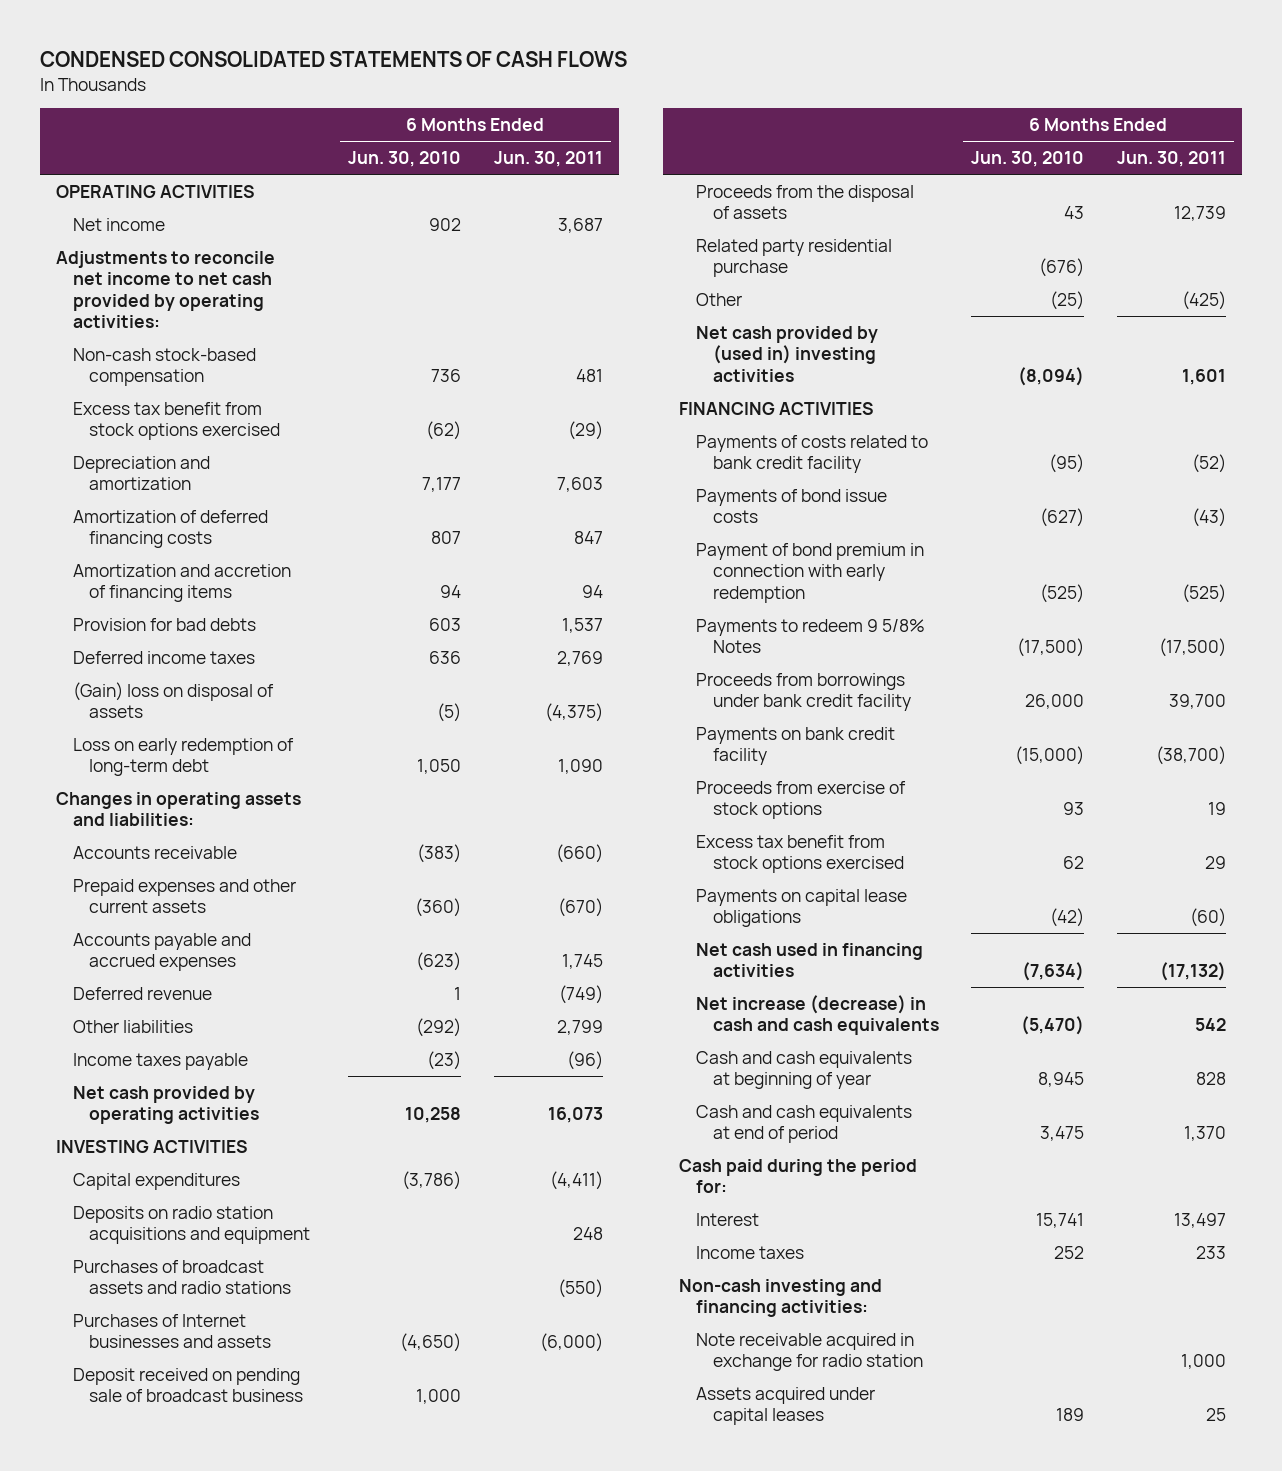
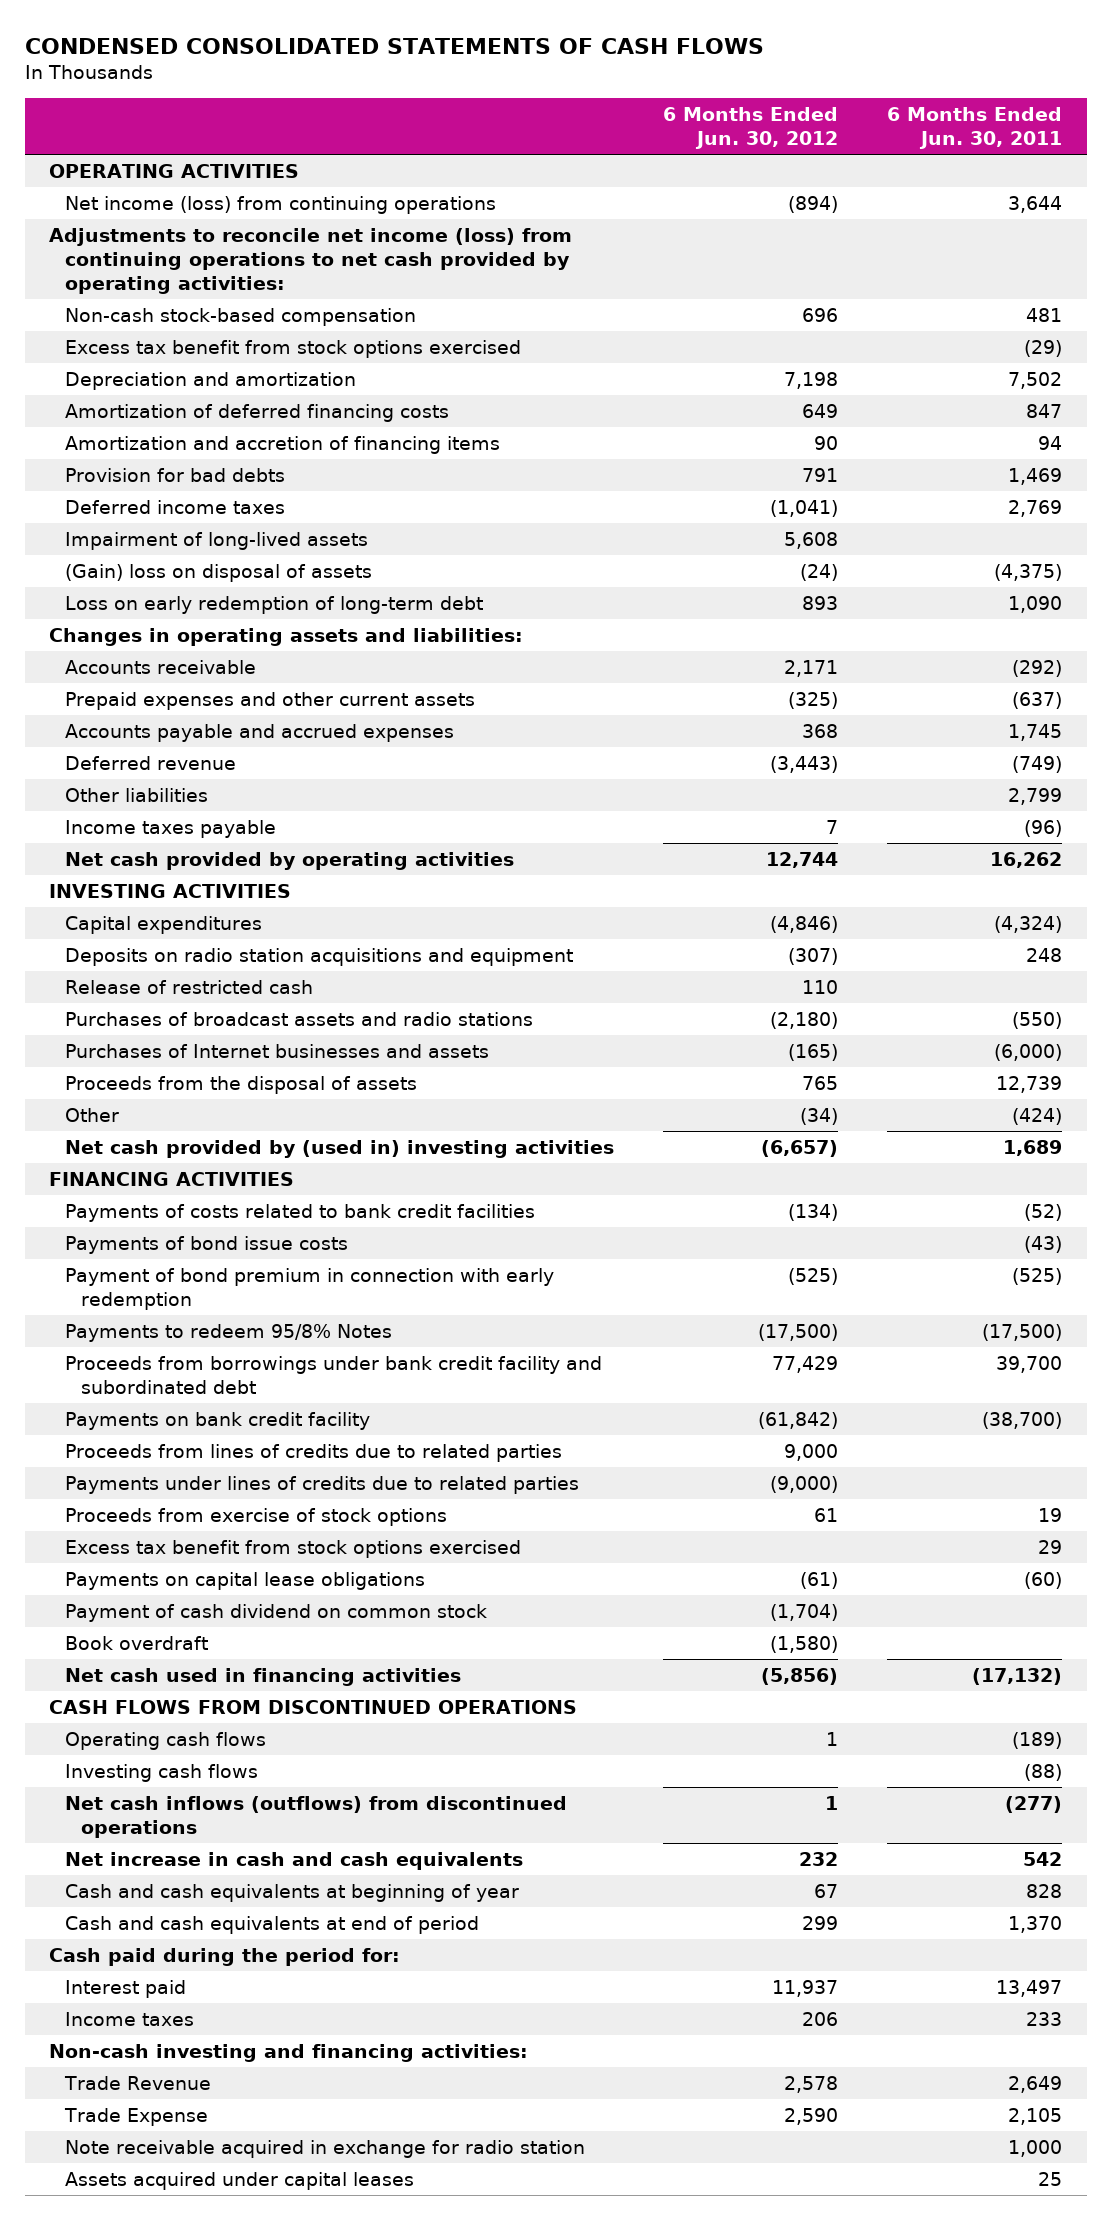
- | 6 Months Ended Jun. 30, 2010 | 6 Months Ended Jun. 30, 2011
+ | 6 Months Ended Jun. 30, 2012 | 6 Months Ended Jun. 30, 2011
- Net income | 902 | 3,687
- Adjustments to reconcile net income to net cash provided by operating activities:
+ Net income (loss) from continuing operations | (894) | 3,644
+ Adjustments to reconcile net income (loss) from continuing operations to net cash provided by operating activities:
- Depreciation and amortization | 7,177 | 7,603
+ Depreciation and amortization | 7,198 | 7,502
- Provision for bad debts | 603 | 1,537
+ Provision for bad debts | 791 | 1,469
+ Impairment of long-lived assets | 5,608 |
- Accounts receivable | (383) | (660)
- Prepaid expenses and other current assets | (360) | (670)
+ Accounts receivable | 2,171 | (292)
+ Prepaid expenses and other current assets | (325) | (637)
- Net cash provided by operating activities | 10,258 | 16,073
+ Net cash provided by operating activities | 12,744 | 16,262
- Capital expenditures | (3,786) | (4,411)
+ Capital expenditures | (4,846) | (4,324)
+ Release of restricted cash | 110 |
- Deposit received on pending sale of broadcast business | 1,000 |
- Related party residential purchase | (676) |
- Other | (25) | (425)
- Net cash provided by (used in) investing activities | (8,094) | 1,601
+ Other | (34) | (424)
+ Net cash provided by (used in) investing activities | (6,657) | 1,689
- Payments of costs related to bank credit facility | (95) | (52)
+ Payments of costs related to bank credit facilities | (134) | (52)
- Payments to redeem 9 5/8% Notes | (17,500) | (17,500)
- Proceeds from borrowings under bank credit facility | 26,000 | 39,700
+ Payments to redeem 95/8% Notes | (17,500) | (17,500)
+ Proceeds from borrowings under bank credit facility and subordinated debt | 77,429 | 39,700
+ Proceeds from lines of credits due to related parties | 9,000 |
+ Payments under lines of credits due to related parties | (9,000) |
+ Payment of cash dividend on common stock | (1,704) |
+ Book overdraft | (1,580) |
- Net increase (decrease) in cash and cash equivalents | (5,470) | 542
+ CASH FLOWS FROM DISCONTINUED OPERATIONS
+ Operating cash flows | 1 | (189)
+ Investing cash flows | | (88)
+ Net cash inflows (outflows) from discontinued operations | 1 | (277)
+ Net increase in cash and cash equivalents | 232 | 542
- Interest | 15,741 | 13,497
+ Interest paid | 11,937 | 13,497
+ Trade Revenue | 2,578 | 2,649
+ Trade Expense | 2,590 | 2,105

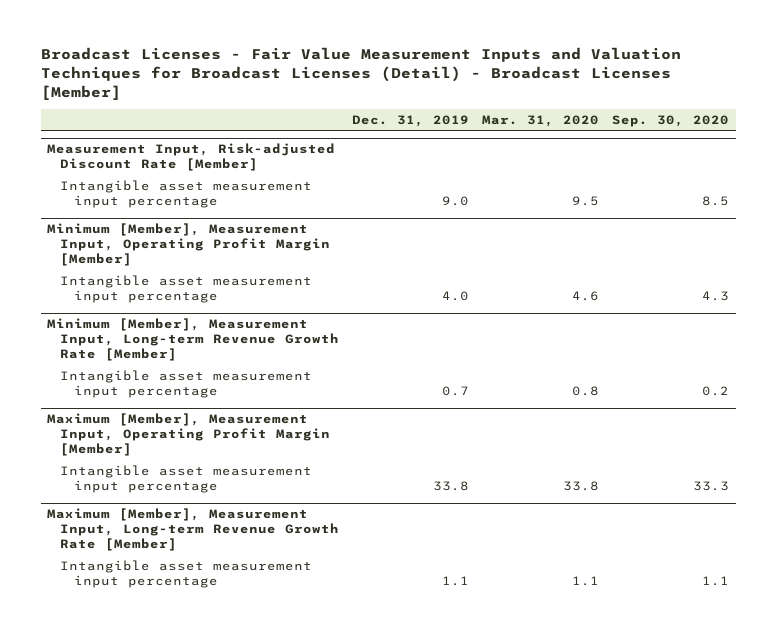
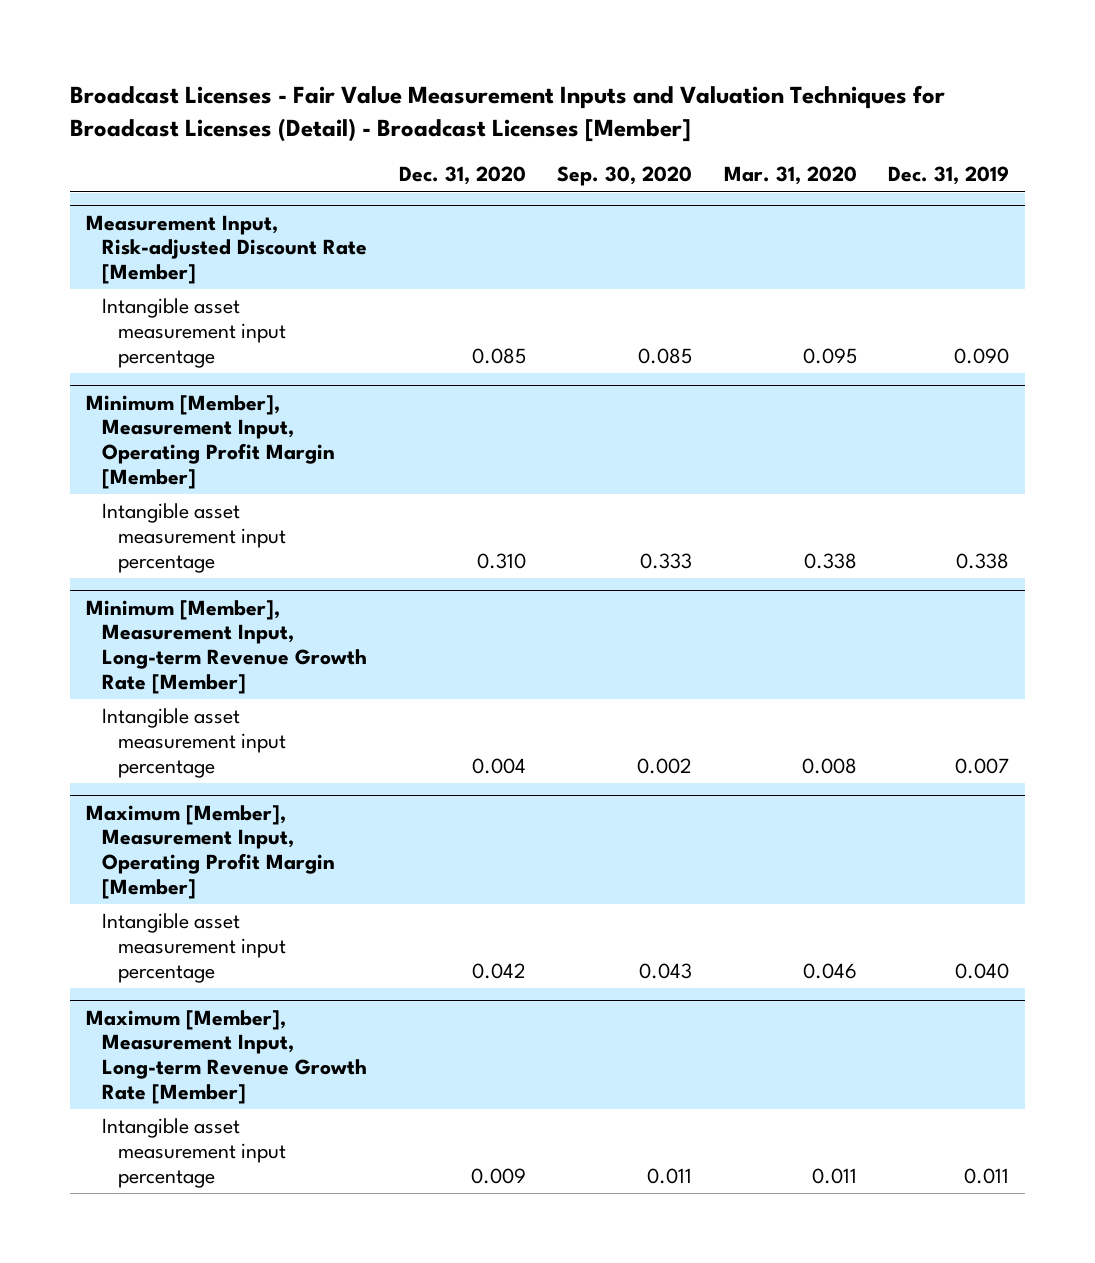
- | Dec. 31, 2019 | Mar. 31, 2020 | Sep. 30, 2020
+ | Dec. 31, 2020 | Sep. 30, 2020 | Mar. 31, 2020 | Dec. 31, 2019
@ Measurement Input, Risk-adjusted Discount Rate [Member]
- Intangible asset measurement input percentage | 9.0 | 9.5 | 8.5
+ Intangible asset measurement input percentage | 0.085 | 0.085 | 0.095 | 0.090
@ Minimum [Member], Measurement Input, Operating Profit Margin [Member]
- Intangible asset measurement input percentage | 4.0 | 4.6 | 4.3
+ Intangible asset measurement input percentage | 0.310 | 0.333 | 0.338 | 0.338
@ Minimum [Member], Measurement Input, Long-term Revenue Growth Rate [Member]
- Intangible asset measurement input percentage | 0.7 | 0.8 | 0.2
+ Intangible asset measurement input percentage | 0.004 | 0.002 | 0.008 | 0.007
@ Maximum [Member], Measurement Input, Operating Profit Margin [Member]
- Intangible asset measurement input percentage | 33.8 | 33.8 | 33.3
+ Intangible asset measurement input percentage | 0.042 | 0.043 | 0.046 | 0.040
@ Maximum [Member], Measurement Input, Long-term Revenue Growth Rate [Member]
- Intangible asset measurement input percentage | 1.1 | 1.1 | 1.1
+ Intangible asset measurement input percentage | 0.009 | 0.011 | 0.011 | 0.011

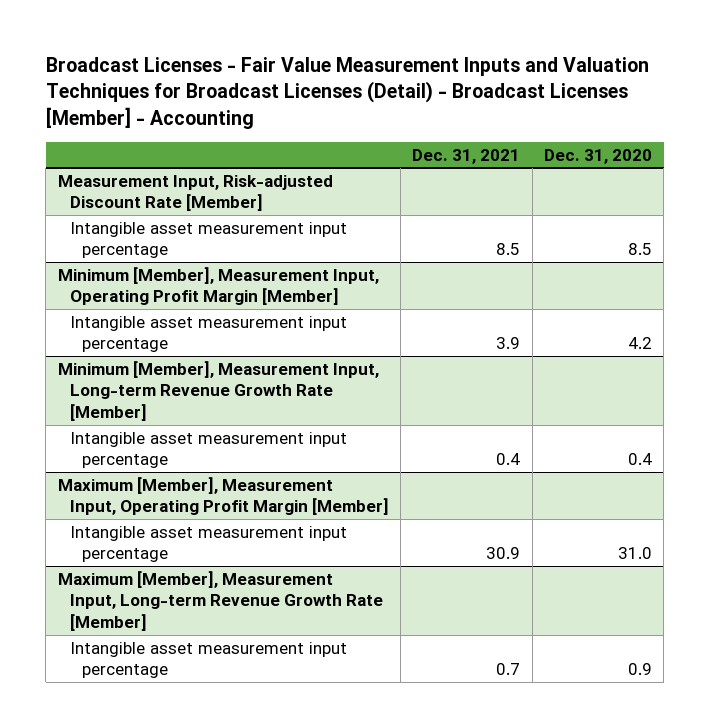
- Broadcast Licenses - Fair Value Measurement Inputs and Valuation Techniques for Broadcast Licenses (Detail) - Broadcast Licenses [Member]
+ Broadcast Licenses - Fair Value Measurement Inputs and Valuation Techniques for Broadcast Licenses (Detail) - Broadcast Licenses [Member] - Accounting
- | Dec. 31, 2020 | Sep. 30, 2020 | Mar. 31, 2020 | Dec. 31, 2019
+ | Dec. 31, 2021 | Dec. 31, 2020
@ Measurement Input, Risk-adjusted Discount Rate [Member]
- Intangible asset measurement input percentage | 0.085 | 0.085 | 0.095 | 0.090
+ Intangible asset measurement input percentage | 8.5 | 8.5
@ Minimum [Member], Measurement Input, Operating Profit Margin [Member]
- Intangible asset measurement input percentage | 0.310 | 0.333 | 0.338 | 0.338
+ Intangible asset measurement input percentage | 3.9 | 4.2
@ Minimum [Member], Measurement Input, Long-term Revenue Growth Rate [Member]
- Intangible asset measurement input percentage | 0.004 | 0.002 | 0.008 | 0.007
+ Intangible asset measurement input percentage | 0.4 | 0.4
@ Maximum [Member], Measurement Input, Operating Profit Margin [Member]
- Intangible asset measurement input percentage | 0.042 | 0.043 | 0.046 | 0.040
+ Intangible asset measurement input percentage | 30.9 | 31.0
@ Maximum [Member], Measurement Input, Long-term Revenue Growth Rate [Member]
- Intangible asset measurement input percentage | 0.009 | 0.011 | 0.011 | 0.011
+ Intangible asset measurement input percentage | 0.7 | 0.9

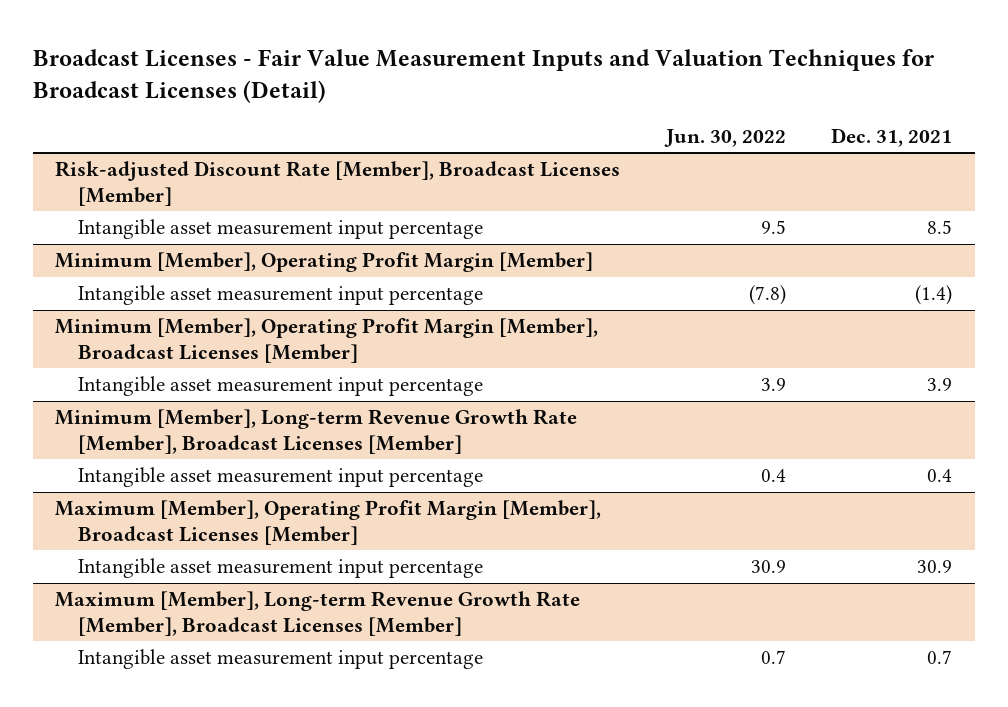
- Broadcast Licenses - Fair Value Measurement Inputs and Valuation Techniques for Broadcast Licenses (Detail) - Broadcast Licenses [Member] - Accounting
+ Broadcast Licenses - Fair Value Measurement Inputs and Valuation Techniques for Broadcast Licenses (Detail)
- | Dec. 31, 2021 | Dec. 31, 2020
+ | Jun. 30, 2022 | Dec. 31, 2021
- Measurement Input, Risk-adjusted Discount Rate [Member]
+ Risk-adjusted Discount Rate [Member], Broadcast Licenses [Member]
- Minimum [Member], Measurement Input, Operating Profit Margin [Member]
+ Minimum [Member], Operating Profit Margin [Member]
+ Intangible asset measurement input percentage | (7.8) | (1.4)
+ Minimum [Member], Operating Profit Margin [Member], Broadcast Licenses [Member]
- Minimum [Member], Measurement Input, Long-term Revenue Growth Rate [Member]
+ Minimum [Member], Long-term Revenue Growth Rate [Member], Broadcast Licenses [Member]
- Maximum [Member], Measurement Input, Operating Profit Margin [Member]
+ Maximum [Member], Operating Profit Margin [Member], Broadcast Licenses [Member]
- Maximum [Member], Measurement Input, Long-term Revenue Growth Rate [Member]
+ Maximum [Member], Long-term Revenue Growth Rate [Member], Broadcast Licenses [Member]

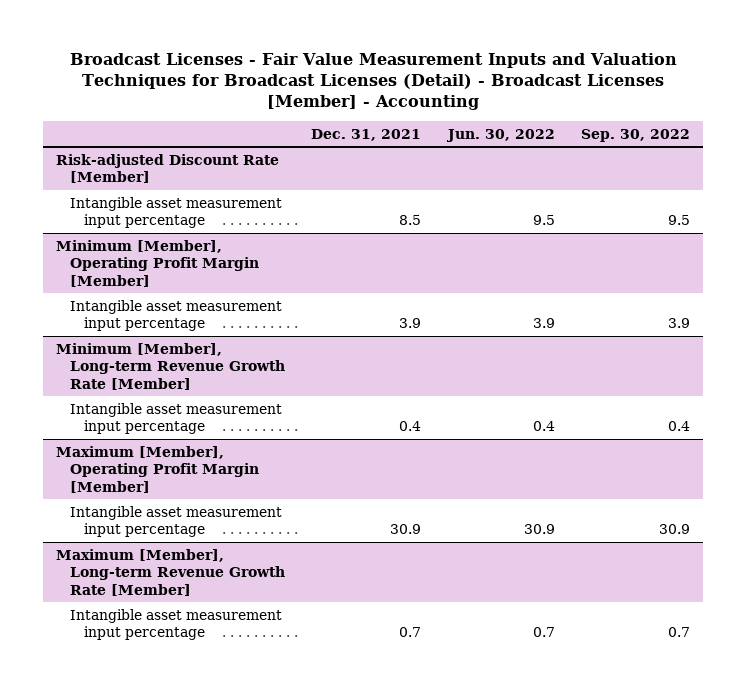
- Broadcast Licenses - Fair Value Measurement Inputs and Valuation Techniques for Broadcast Licenses (Detail)
+ Broadcast Licenses - Fair Value Measurement Inputs and Valuation Techniques for Broadcast Licenses (Detail) - Broadcast Licenses [Member] - Accounting
- | Jun. 30, 2022 | Dec. 31, 2021
+ | Dec. 31, 2021 | Jun. 30, 2022 | Sep. 30, 2022
- Risk-adjusted Discount Rate [Member], Broadcast Licenses [Member]
+ Risk-adjusted Discount Rate [Member]
@ Minimum [Member], Operating Profit Margin [Member]
- Intangible asset measurement input percentage | (7.8) | (1.4)
- Minimum [Member], Operating Profit Margin [Member], Broadcast Licenses [Member]
- Minimum [Member], Long-term Revenue Growth Rate [Member], Broadcast Licenses [Member]
+ Minimum [Member], Long-term Revenue Growth Rate [Member]
- Maximum [Member], Operating Profit Margin [Member], Broadcast Licenses [Member]
+ Maximum [Member], Operating Profit Margin [Member]
- Maximum [Member], Long-term Revenue Growth Rate [Member], Broadcast Licenses [Member]
+ Maximum [Member], Long-term Revenue Growth Rate [Member]

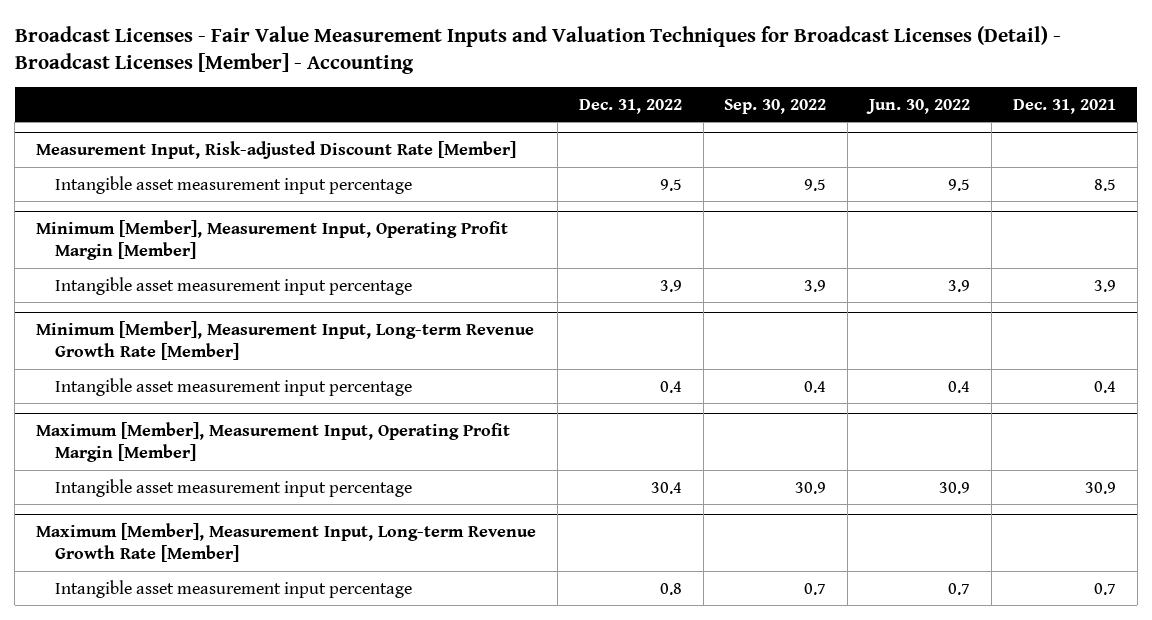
- | Dec. 31, 2021 | Jun. 30, 2022 | Sep. 30, 2022
+ | Dec. 31, 2022 | Sep. 30, 2022 | Jun. 30, 2022 | Dec. 31, 2021
- Risk-adjusted Discount Rate [Member]
+ Measurement Input, Risk-adjusted Discount Rate [Member]
- Minimum [Member], Operating Profit Margin [Member]
+ Minimum [Member], Measurement Input, Operating Profit Margin [Member]
- Minimum [Member], Long-term Revenue Growth Rate [Member]
+ Minimum [Member], Measurement Input, Long-term Revenue Growth Rate [Member]
- Maximum [Member], Operating Profit Margin [Member]
+ Maximum [Member], Measurement Input, Operating Profit Margin [Member]
- Maximum [Member], Long-term Revenue Growth Rate [Member]
+ Maximum [Member], Measurement Input, Long-term Revenue Growth Rate [Member]

